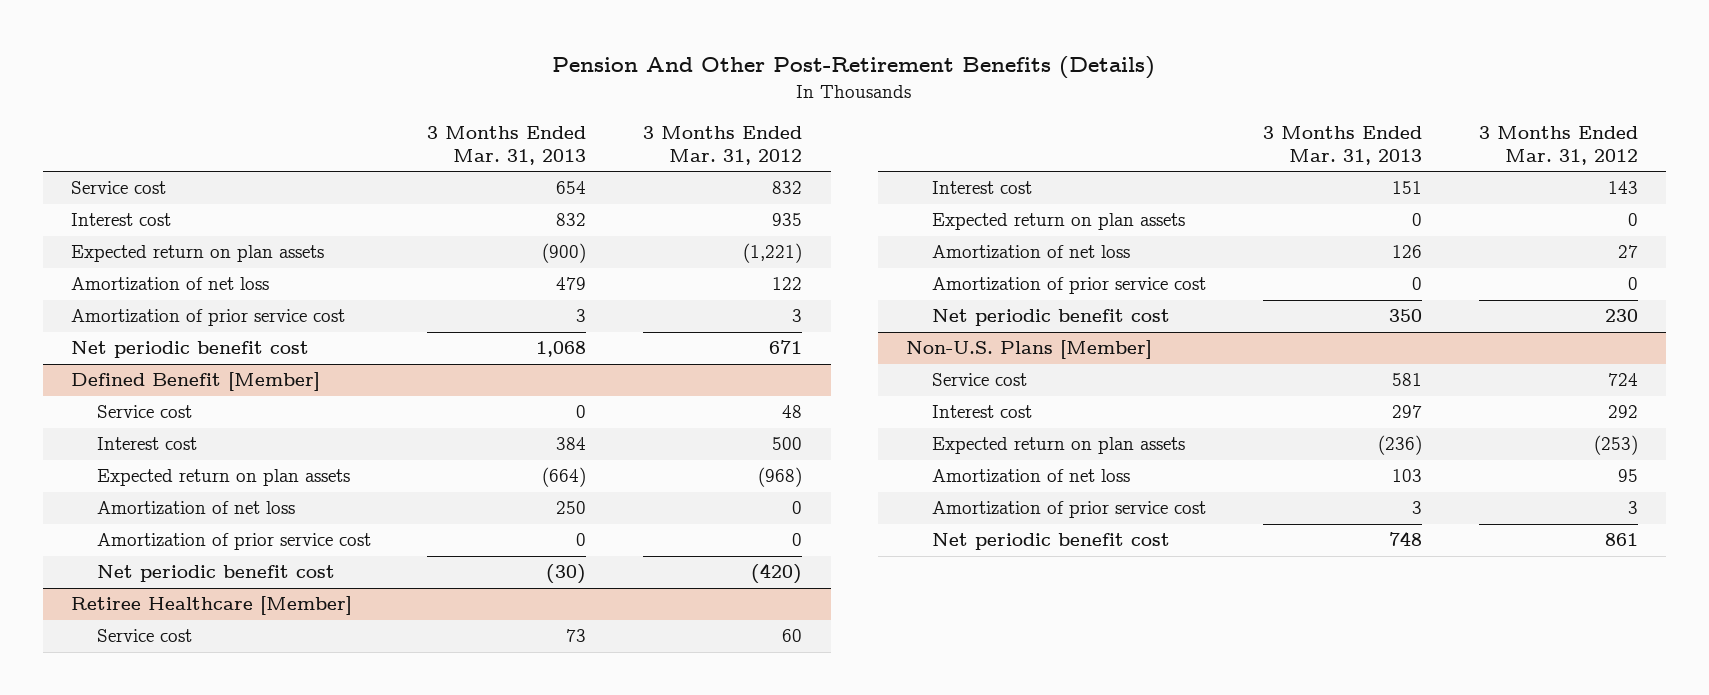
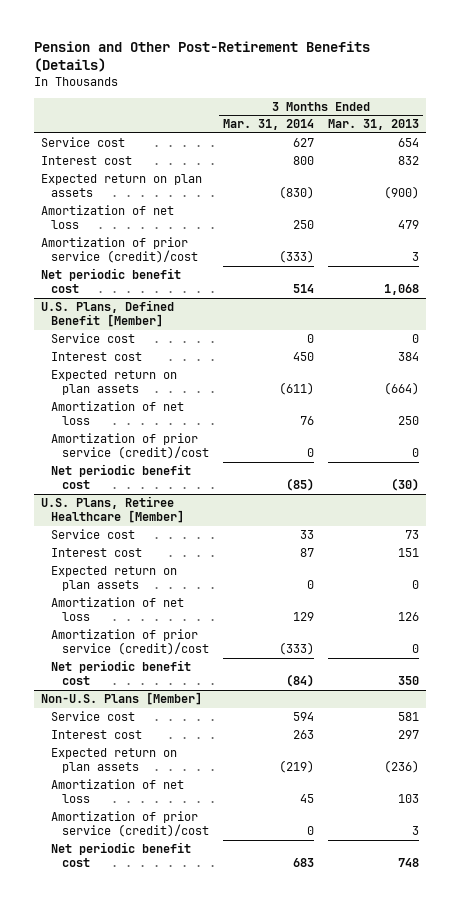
- Pension And Other Post-Retirement Benefits (Details)
+ Pension and Other Post-Retirement Benefits (Details)
- | 3 Months Ended Mar. 31, 2013 | 3 Months Ended Mar. 31, 2012
+ | 3 Months Ended Mar. 31, 2014 | 3 Months Ended Mar. 31, 2013
- Amortization of prior service cost | 3 | 3
+ Amortization of prior service (credit)/cost | (333) | 3
- Defined Benefit [Member]
+ U.S. Plans, Defined Benefit [Member]
- Amortization of prior service cost | 0 | 0
+ Amortization of prior service (credit)/cost | 0 | 0
- Retiree Healthcare [Member]
+ U.S. Plans, Retiree Healthcare [Member]
- Amortization of prior service cost | 0 | 0
+ Amortization of prior service (credit)/cost | (333) | 0
@ Non-U.S. Plans [Member]
- Amortization of prior service cost | 3 | 3
+ Amortization of prior service (credit)/cost | 0 | 3

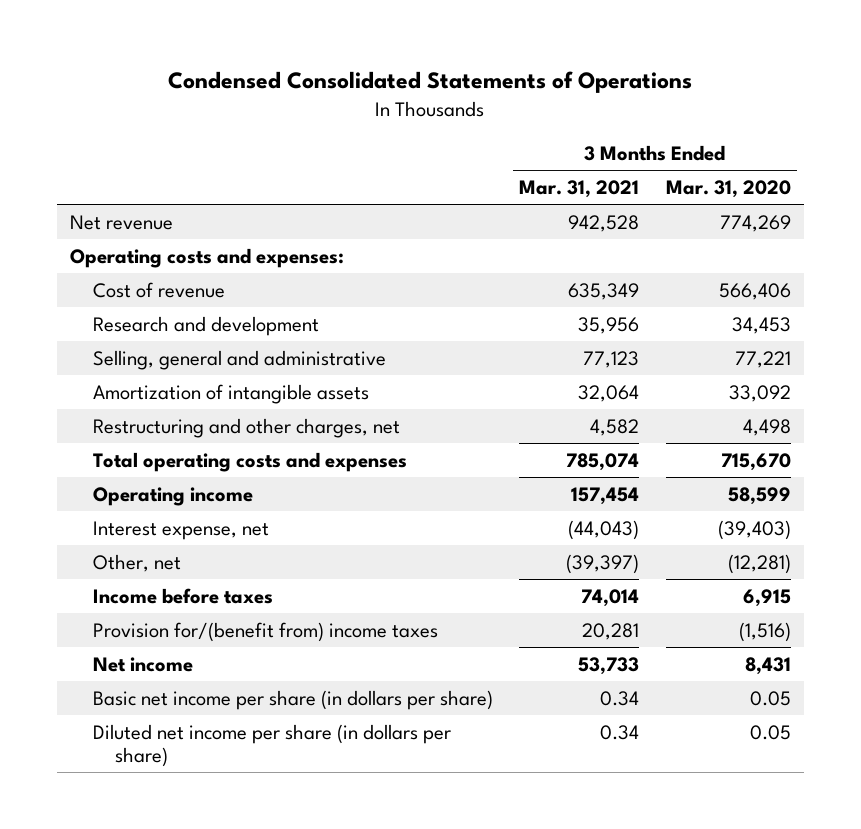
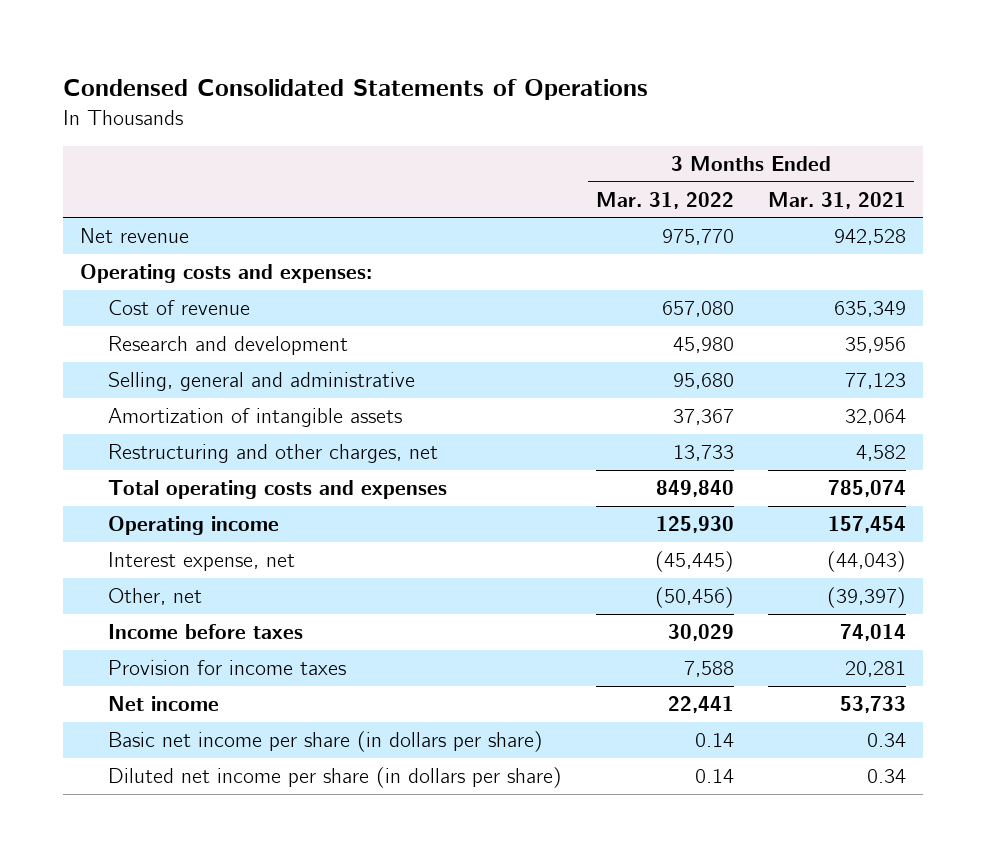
- | 3 Months Ended Mar. 31, 2021 | 3 Months Ended Mar. 31, 2020
+ | 3 Months Ended Mar. 31, 2022 | 3 Months Ended Mar. 31, 2021
- Provision for/(benefit from) income taxes | 20,281 | (1,516)
+ Provision for income taxes | 7,588 | 20,281

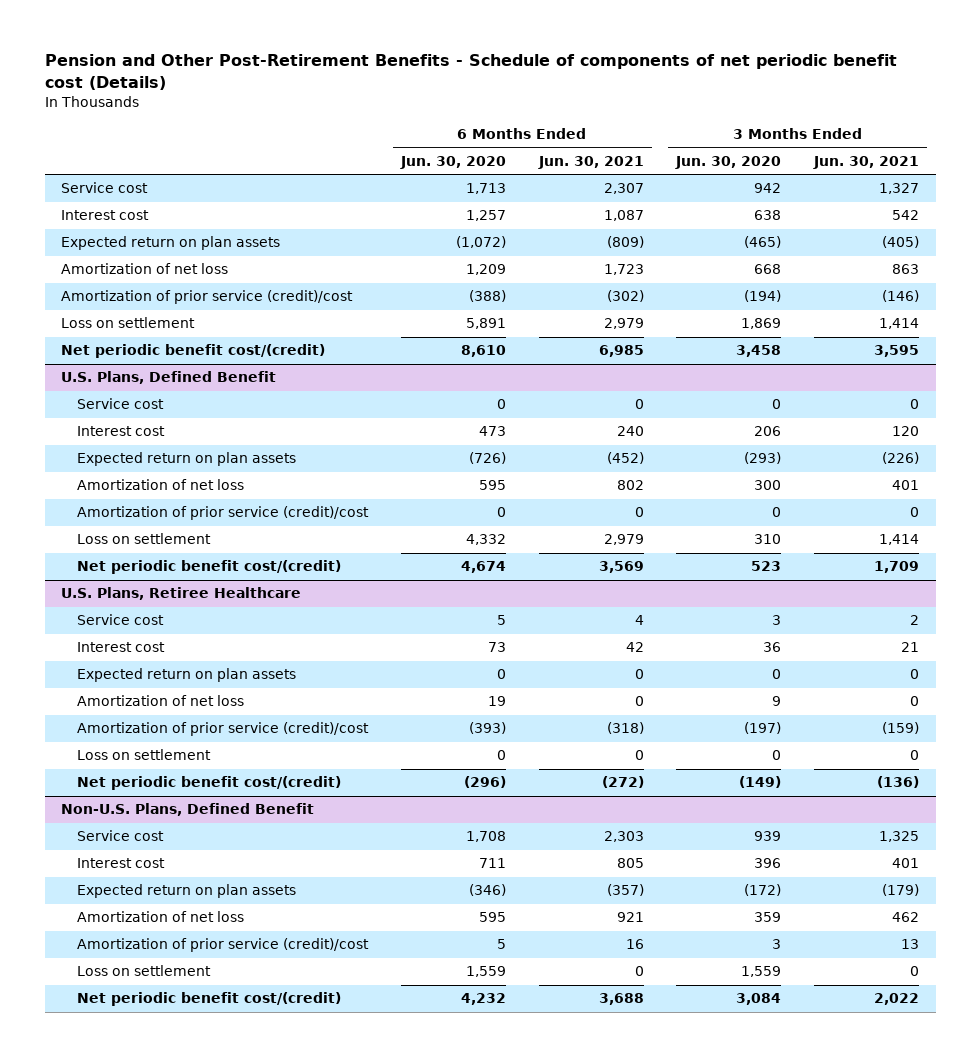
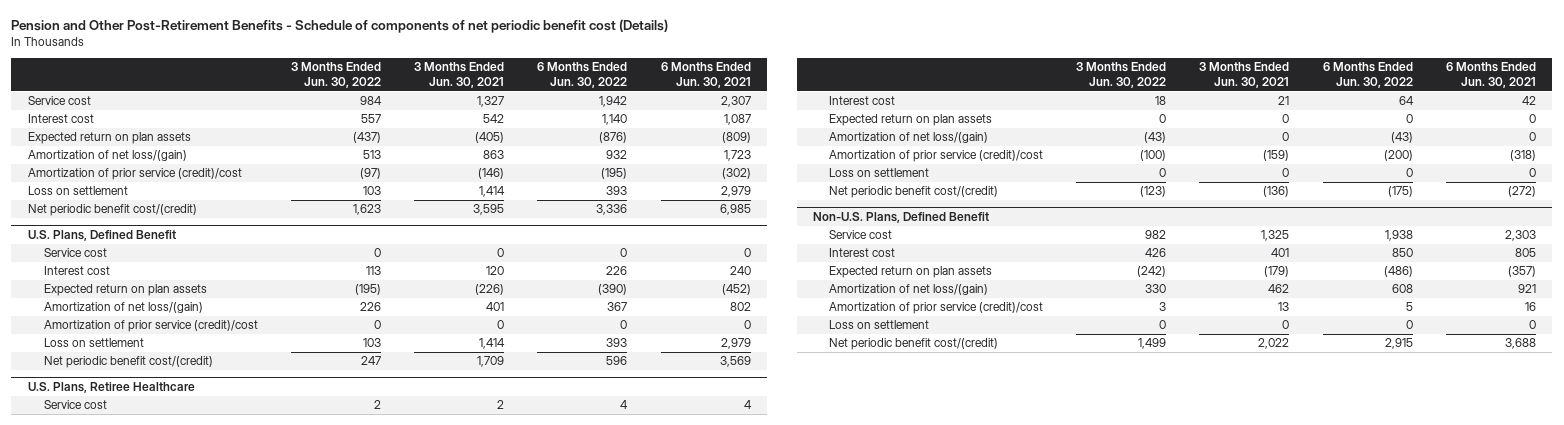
- | 6 Months Ended Jun. 30, 2020 | 6 Months Ended Jun. 30, 2021 | 3 Months Ended Jun. 30, 2020 | 3 Months Ended Jun. 30, 2021
+ | 3 Months Ended Jun. 30, 2022 | 3 Months Ended Jun. 30, 2021 | 6 Months Ended Jun. 30, 2022 | 6 Months Ended Jun. 30, 2021
- Amortization of net loss | 1,209 | 1,723 | 668 | 863
+ Amortization of net loss/(gain) | 513 | 863 | 932 | 1,723
@ U.S. Plans, Defined Benefit
- Amortization of net loss | 595 | 802 | 300 | 401
+ Amortization of net loss/(gain) | 226 | 401 | 367 | 802
@ U.S. Plans, Retiree Healthcare
- Amortization of net loss | 19 | 0 | 9 | 0
+ Amortization of net loss/(gain) | (43) | 0 | (43) | 0
@ Non-U.S. Plans, Defined Benefit
- Amortization of net loss | 595 | 921 | 359 | 462
+ Amortization of net loss/(gain) | 330 | 462 | 608 | 921

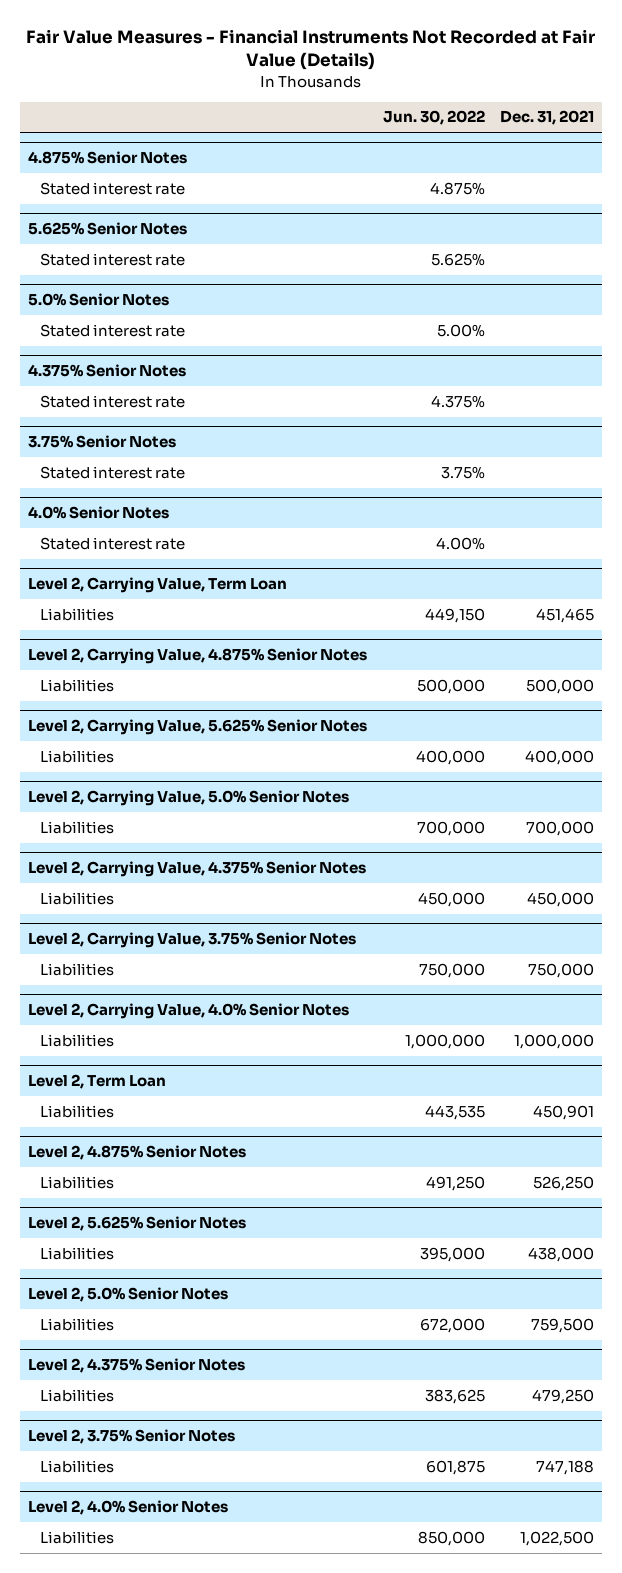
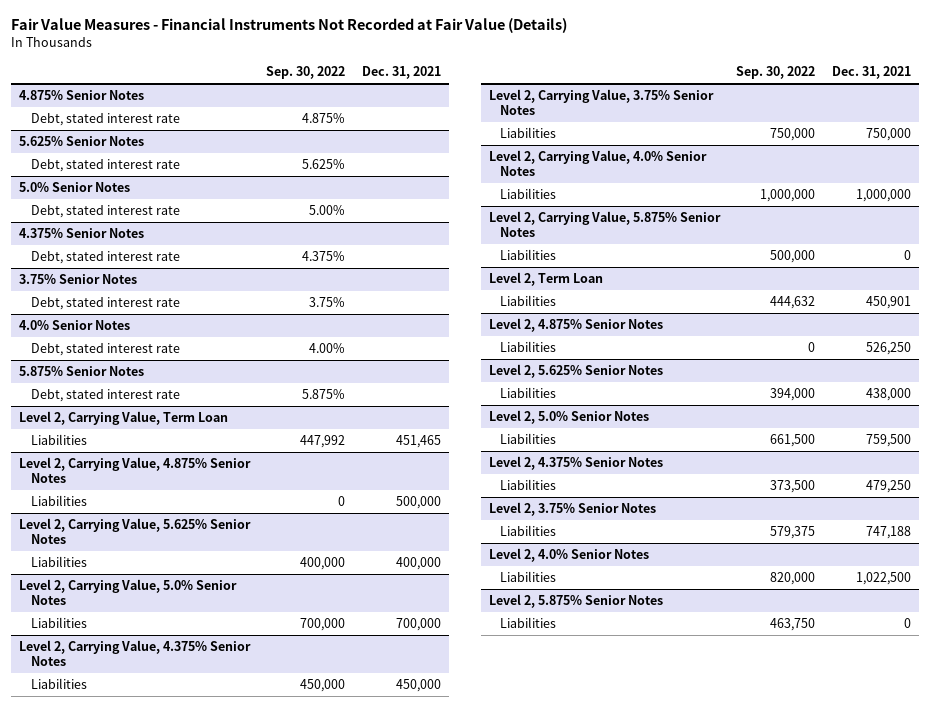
- | Jun. 30, 2022 | Dec. 31, 2021
+ | Sep. 30, 2022 | Dec. 31, 2021
@ 4.875% Senior Notes
- Stated interest rate | 4.875% |
+ Debt, stated interest rate | 4.875% |
@ 5.625% Senior Notes
- Stated interest rate | 5.625% |
+ Debt, stated interest rate | 5.625% |
@ 5.0% Senior Notes
- Stated interest rate | 5.00% |
+ Debt, stated interest rate | 5.00% |
@ 4.375% Senior Notes
- Stated interest rate | 4.375% |
+ Debt, stated interest rate | 4.375% |
@ 3.75% Senior Notes
- Stated interest rate | 3.75% |
+ Debt, stated interest rate | 3.75% |
@ 4.0% Senior Notes
- Stated interest rate | 4.00% |
+ Debt, stated interest rate | 4.00% |
+ 5.875% Senior Notes
+ Debt, stated interest rate | 5.875% |
+ Level 2, Carrying Value, 5.875% Senior Notes
+ Liabilities | 500,000 | 0
+ Level 2, 5.875% Senior Notes
+ Liabilities | 463,750 | 0

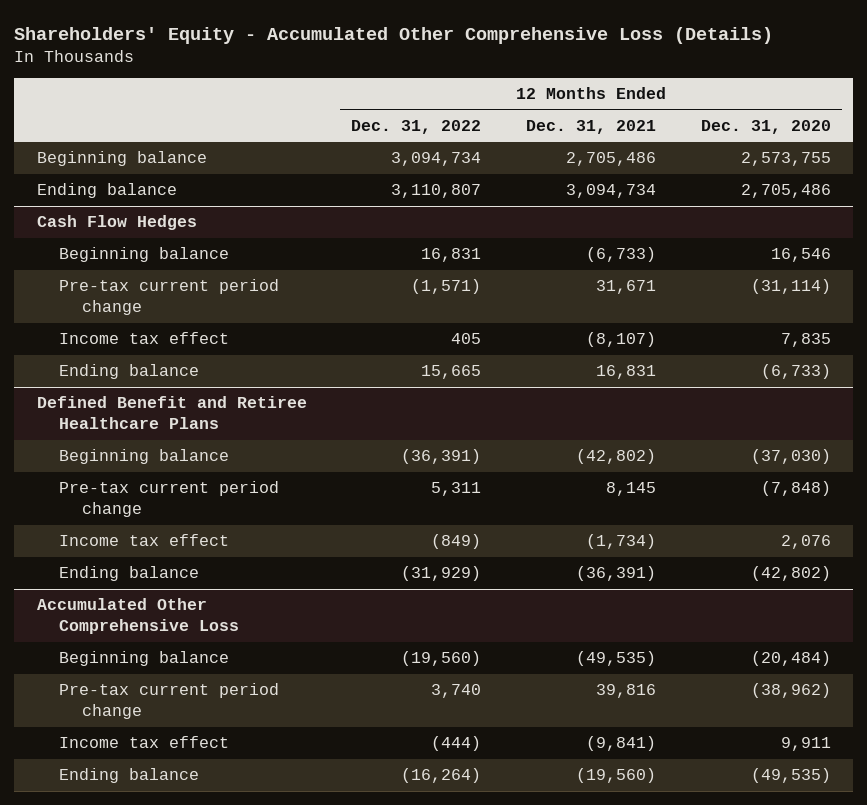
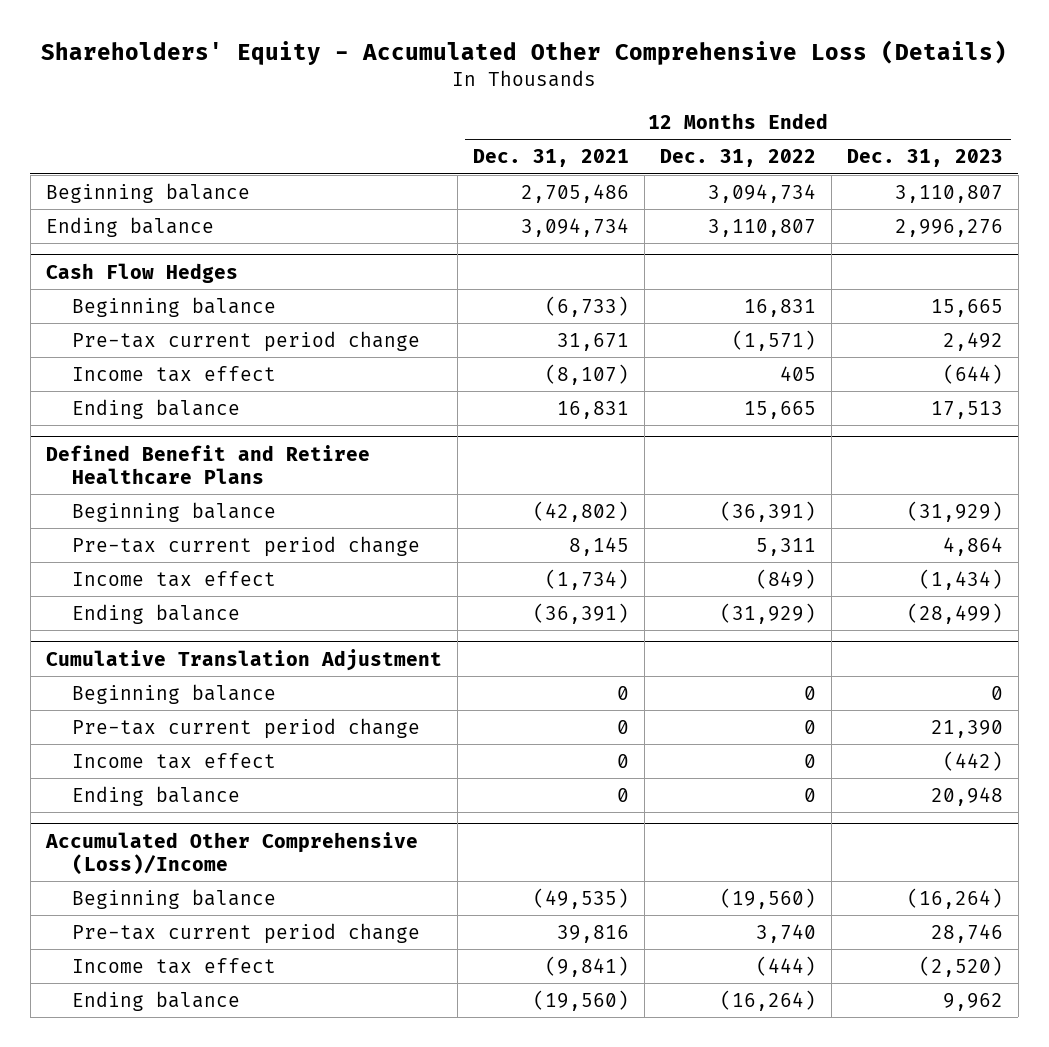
- | 12 Months Ended Dec. 31, 2022 | 12 Months Ended Dec. 31, 2021 | 12 Months Ended Dec. 31, 2020
+ | 12 Months Ended Dec. 31, 2021 | 12 Months Ended Dec. 31, 2022 | 12 Months Ended Dec. 31, 2023
- Accumulated Other Comprehensive Loss
+ Cumulative Translation Adjustment
+ Beginning balance | 0 | 0 | 0
+ Pre-tax current period change | 0 | 0 | 21,390
+ Income tax effect | 0 | 0 | (442)
+ Ending balance | 0 | 0 | 20,948
+ Accumulated Other Comprehensive (Loss)/Income

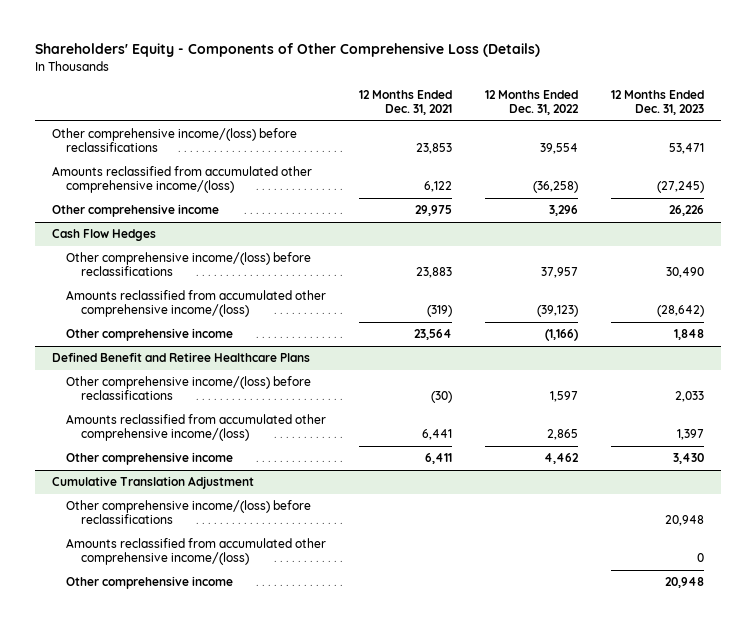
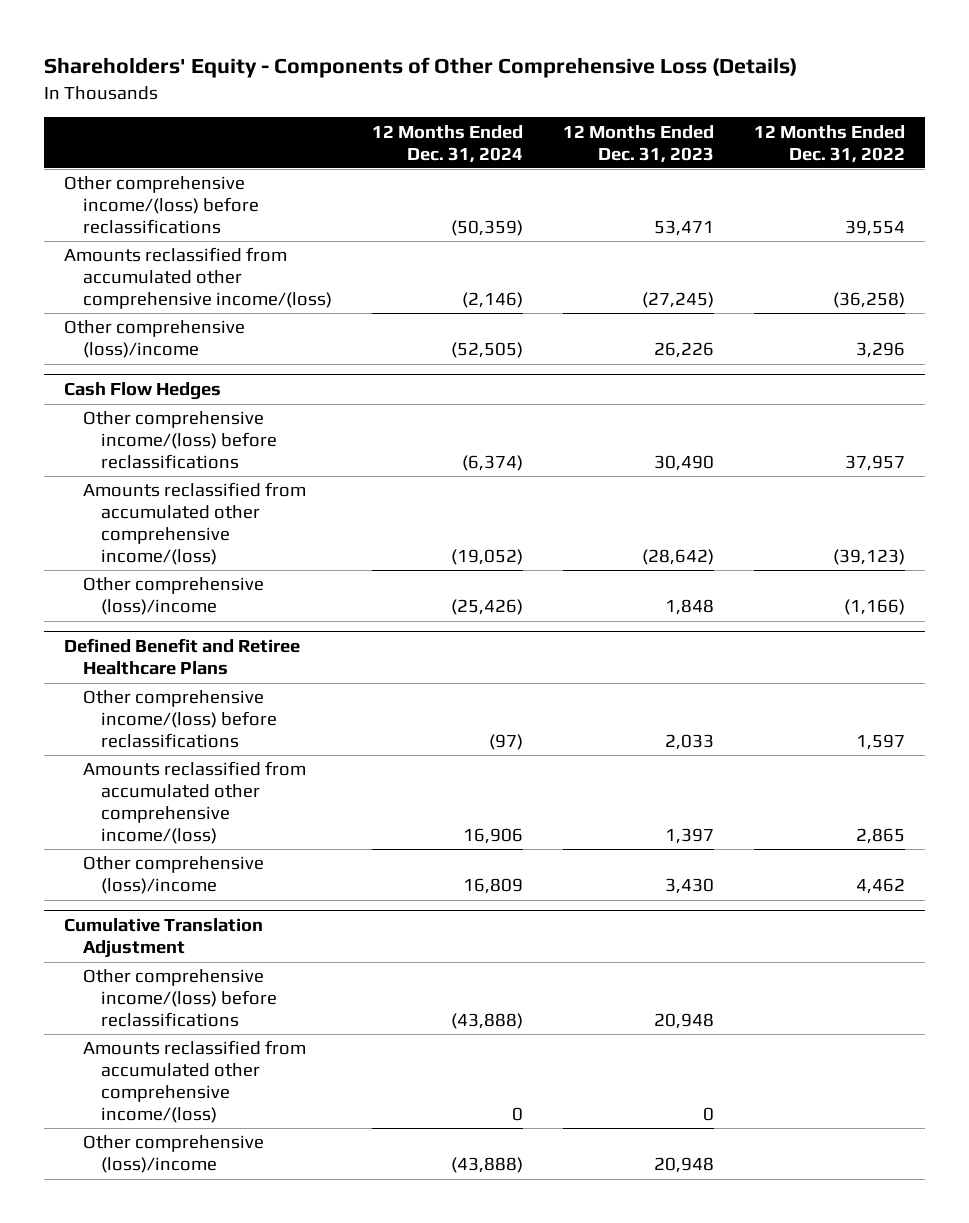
- | 12 Months Ended Dec. 31, 2021 | 12 Months Ended Dec. 31, 2022 | 12 Months Ended Dec. 31, 2023
+ | 12 Months Ended Dec. 31, 2024 | 12 Months Ended Dec. 31, 2023 | 12 Months Ended Dec. 31, 2022
- Other comprehensive income | 29,975 | 3,296 | 26,226
+ Other comprehensive (loss)/income | (52,505) | 26,226 | 3,296
@ Cash Flow Hedges
- Other comprehensive income | 23,564 | (1,166) | 1,848
+ Other comprehensive (loss)/income | (25,426) | 1,848 | (1,166)
@ Defined Benefit and Retiree Healthcare Plans
- Other comprehensive income | 6,411 | 4,462 | 3,430
+ Other comprehensive (loss)/income | 16,809 | 3,430 | 4,462
@ Cumulative Translation Adjustment
- Other comprehensive income | | | 20,948
+ Other comprehensive (loss)/income | (43,888) | 20,948 |

